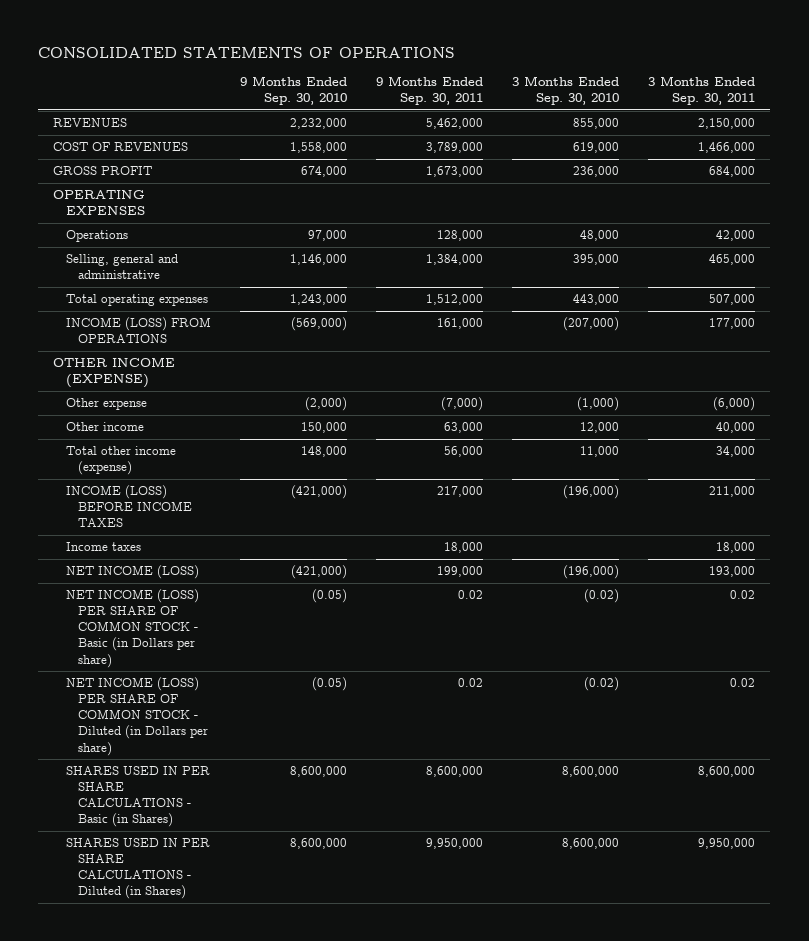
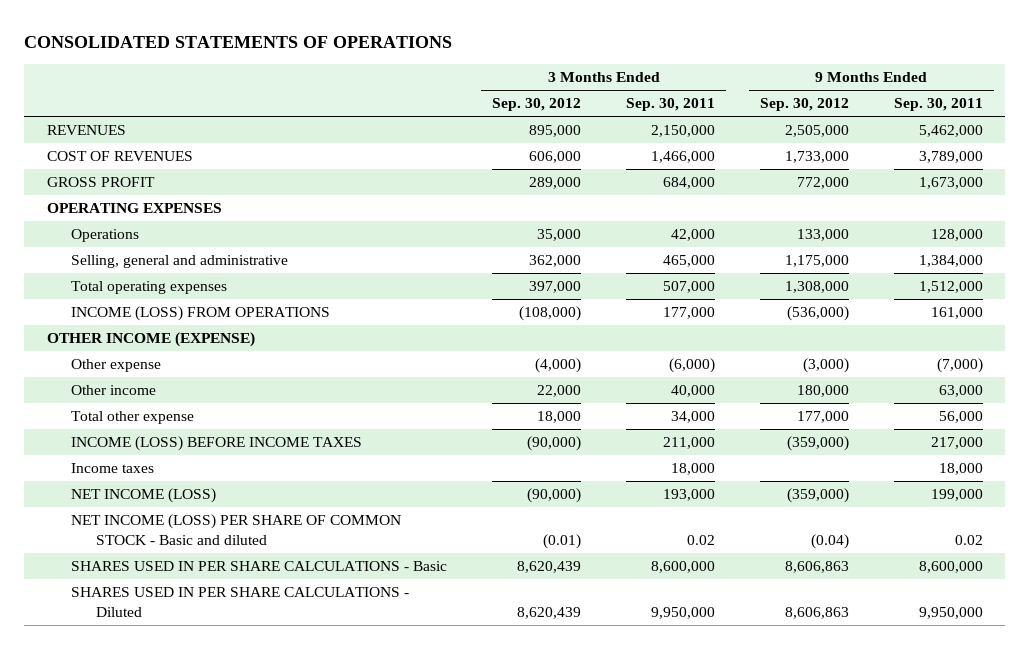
- | 9 Months Ended Sep. 30, 2010 | 9 Months Ended Sep. 30, 2011 | 3 Months Ended Sep. 30, 2010 | 3 Months Ended Sep. 30, 2011
+ | 3 Months Ended Sep. 30, 2012 | 3 Months Ended Sep. 30, 2011 | 9 Months Ended Sep. 30, 2012 | 9 Months Ended Sep. 30, 2011
- Total other income (expense) | 148,000 | 56,000 | 11,000 | 34,000
+ Total other expense | 18,000 | 34,000 | 177,000 | 56,000
- NET INCOME (LOSS) PER SHARE OF COMMON STOCK - Basic (in Dollars per share) | (0.05) | 0.02 | (0.02) | 0.02
- NET INCOME (LOSS) PER SHARE OF COMMON STOCK - Diluted (in Dollars per share) | (0.05) | 0.02 | (0.02) | 0.02
- SHARES USED IN PER SHARE CALCULATIONS - Basic (in Shares) | 8,600,000 | 8,600,000 | 8,600,000 | 8,600,000
- SHARES USED IN PER SHARE CALCULATIONS - Diluted (in Shares) | 8,600,000 | 9,950,000 | 8,600,000 | 9,950,000
+ NET INCOME (LOSS) PER SHARE OF COMMON STOCK - Basic and diluted | (0.01) | 0.02 | (0.04) | 0.02
+ SHARES USED IN PER SHARE CALCULATIONS - Basic | 8,620,439 | 8,600,000 | 8,606,863 | 8,600,000
+ SHARES USED IN PER SHARE CALCULATIONS - Diluted | 8,620,439 | 9,950,000 | 8,606,863 | 9,950,000

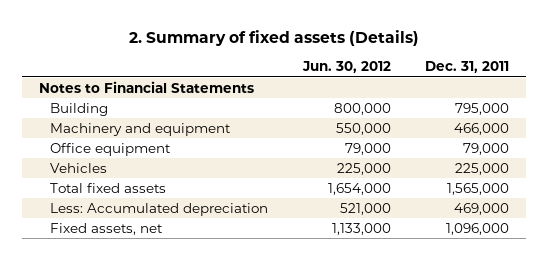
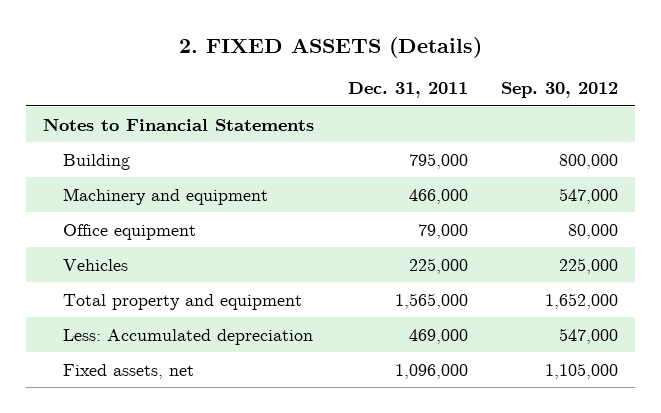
- 2. Summary of fixed assets (Details)
+ 2. FIXED ASSETS (Details)
- | Jun. 30, 2012 | Dec. 31, 2011
+ | Dec. 31, 2011 | Sep. 30, 2012
- Total fixed assets | 1,654,000 | 1,565,000
+ Total property and equipment | 1,565,000 | 1,652,000

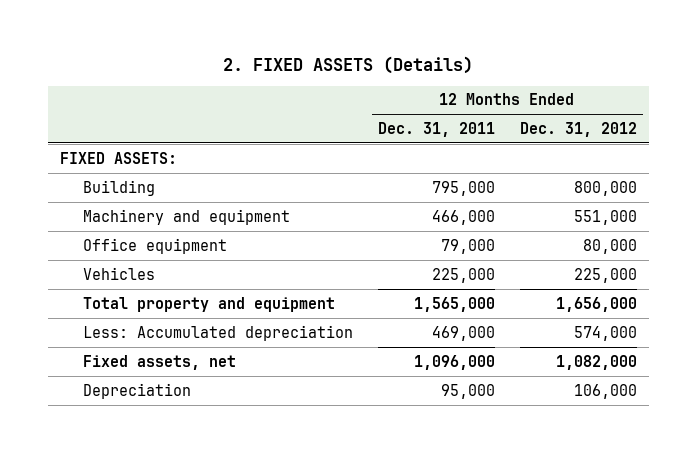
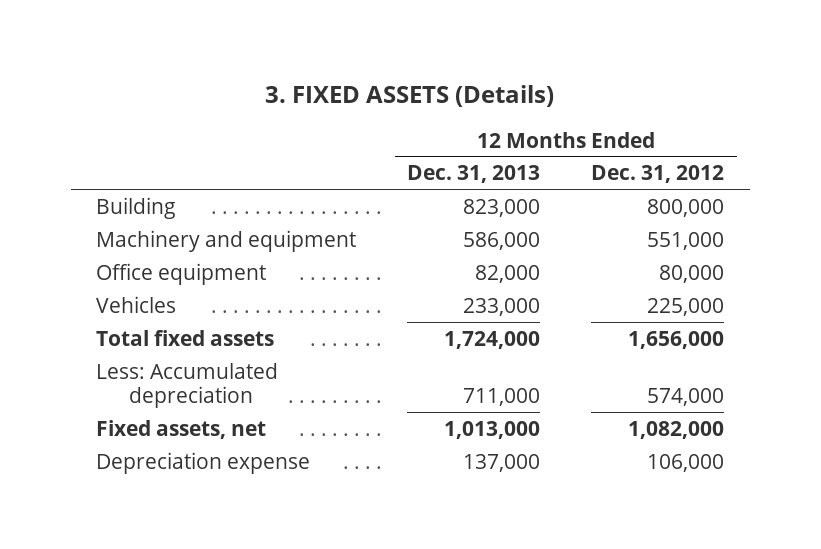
- 2. FIXED ASSETS (Details)
+ 3. FIXED ASSETS (Details)
- | 12 Months Ended Dec. 31, 2011 | 12 Months Ended Dec. 31, 2012
+ | 12 Months Ended Dec. 31, 2013 | 12 Months Ended Dec. 31, 2012
- FIXED ASSETS:
- Total property and equipment | 1,565,000 | 1,656,000
+ Total fixed assets | 1,724,000 | 1,656,000
- Depreciation | 95,000 | 106,000
+ Depreciation expense | 137,000 | 106,000

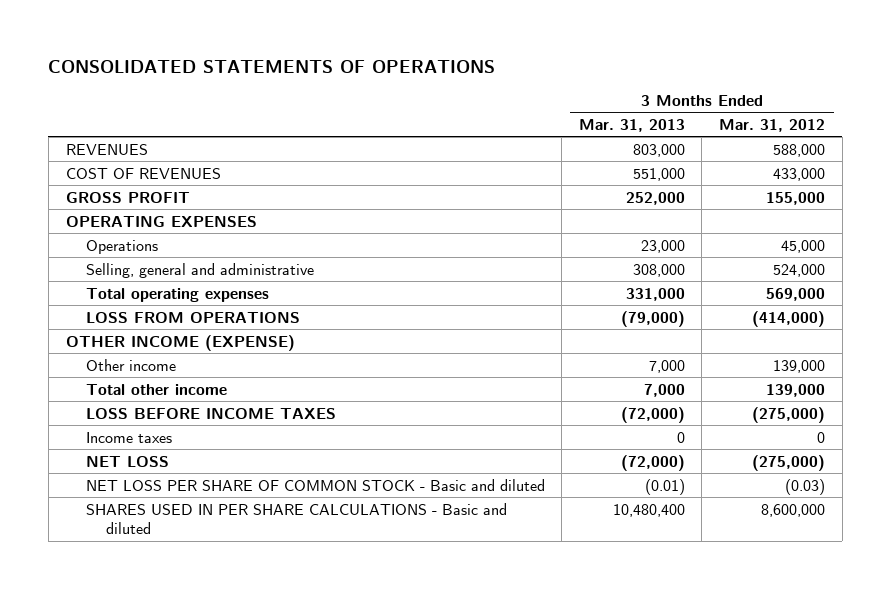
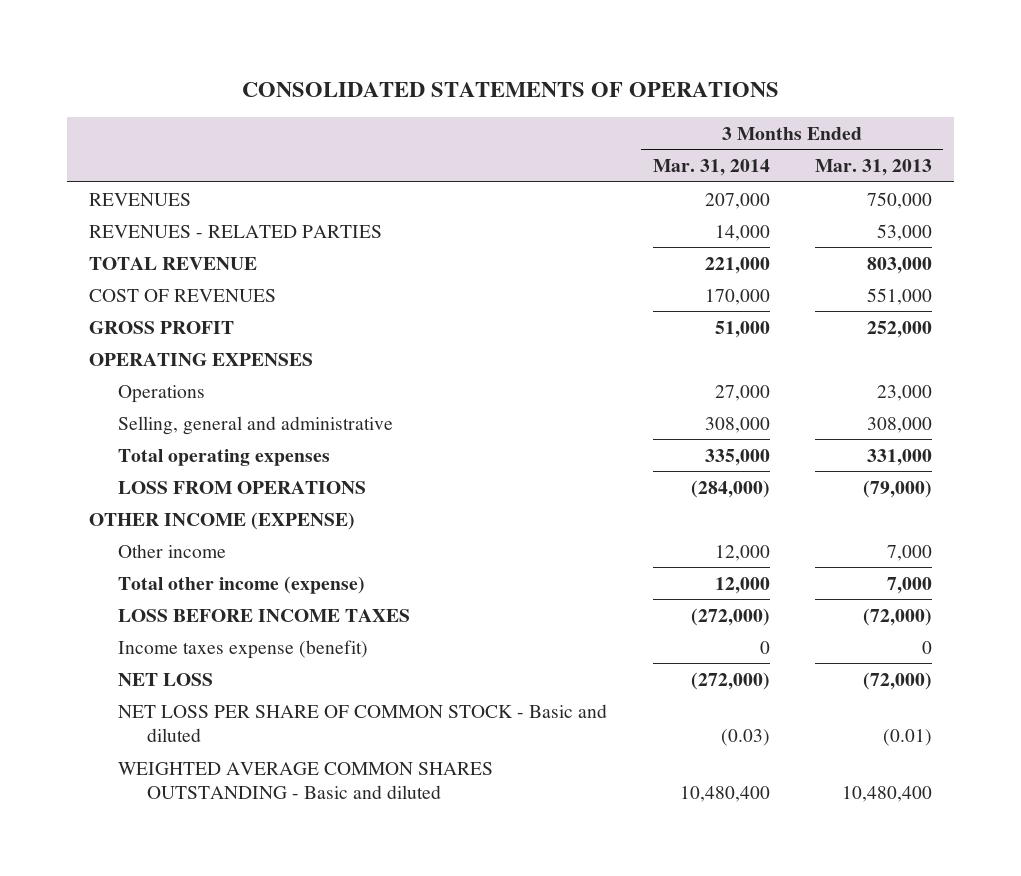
- | 3 Months Ended Mar. 31, 2013 | 3 Months Ended Mar. 31, 2012
+ | 3 Months Ended Mar. 31, 2014 | 3 Months Ended Mar. 31, 2013
- REVENUES | 803,000 | 588,000
+ REVENUES | 207,000 | 750,000
+ REVENUES - RELATED PARTIES | 14,000 | 53,000
+ TOTAL REVENUE | 221,000 | 803,000
- Total other income | 7,000 | 139,000
+ Total other income (expense) | 12,000 | 7,000
- Income taxes | 0 | 0
+ Income taxes expense (benefit) | 0 | 0
- SHARES USED IN PER SHARE CALCULATIONS - Basic and diluted | 10,480,400 | 8,600,000
+ WEIGHTED AVERAGE COMMON SHARES OUTSTANDING - Basic and diluted | 10,480,400 | 10,480,400

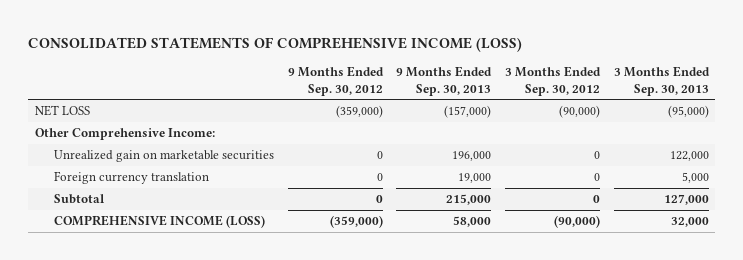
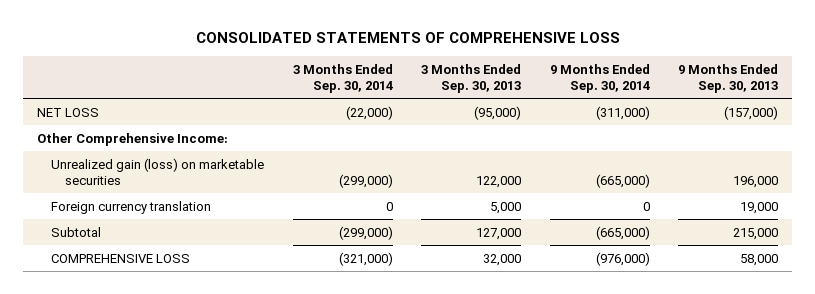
- CONSOLIDATED STATEMENTS OF COMPREHENSIVE INCOME (LOSS)
+ CONSOLIDATED STATEMENTS OF COMPREHENSIVE LOSS
- | 9 Months Ended Sep. 30, 2012 | 9 Months Ended Sep. 30, 2013 | 3 Months Ended Sep. 30, 2012 | 3 Months Ended Sep. 30, 2013
+ | 3 Months Ended Sep. 30, 2014 | 3 Months Ended Sep. 30, 2013 | 9 Months Ended Sep. 30, 2014 | 9 Months Ended Sep. 30, 2013
- Unrealized gain on marketable securities | 0 | 196,000 | 0 | 122,000
+ Unrealized gain (loss) on marketable securities | (299,000) | 122,000 | (665,000) | 196,000
- COMPREHENSIVE INCOME (LOSS) | (359,000) | 58,000 | (90,000) | 32,000
+ COMPREHENSIVE LOSS | (321,000) | 32,000 | (976,000) | 58,000

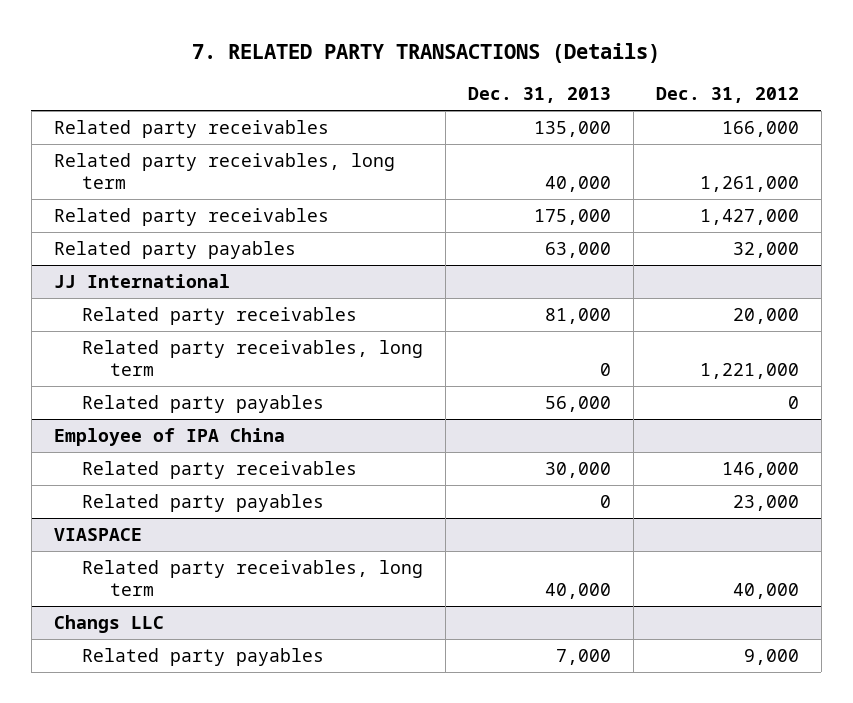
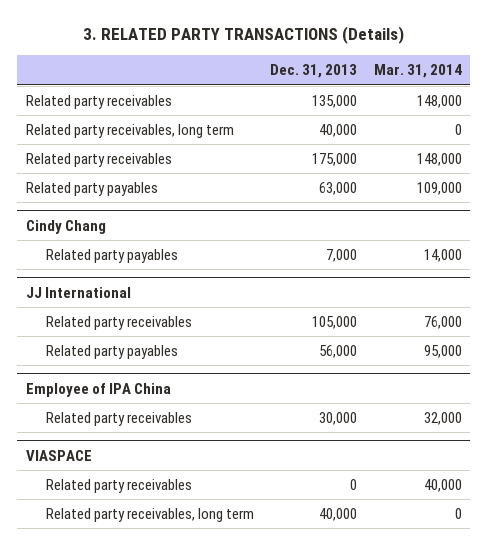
- 7. RELATED PARTY TRANSACTIONS (Details)
+ 3. RELATED PARTY TRANSACTIONS (Details)
- | Dec. 31, 2013 | Dec. 31, 2012
+ | Dec. 31, 2013 | Mar. 31, 2014
+ Cindy Chang
+ Related party payables | 7,000 | 14,000
@ JJ International
- Related party receivables | 81,000 | 20,000
- Related party receivables, long term | 0 | 1,221,000
+ Related party receivables | 105,000 | 76,000
@ Employee of IPA China
- Related party payables | 0 | 23,000
@ VIASPACE
+ Related party receivables | 0 | 40,000
- Changs LLC
- Related party payables | 7,000 | 9,000

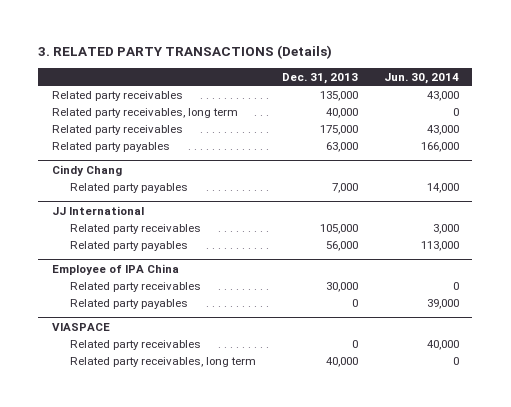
- | Dec. 31, 2013 | Mar. 31, 2014
+ | Dec. 31, 2013 | Jun. 30, 2014
@ Employee of IPA China
+ Related party payables | 0 | 39,000

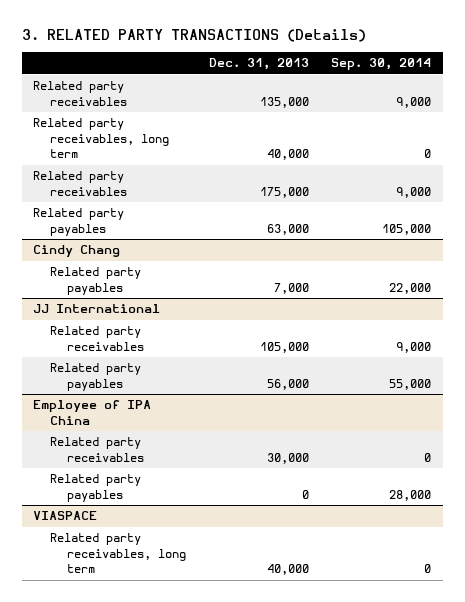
- | Dec. 31, 2013 | Jun. 30, 2014
+ | Dec. 31, 2013 | Sep. 30, 2014
@ VIASPACE
- Related party receivables | 0 | 40,000

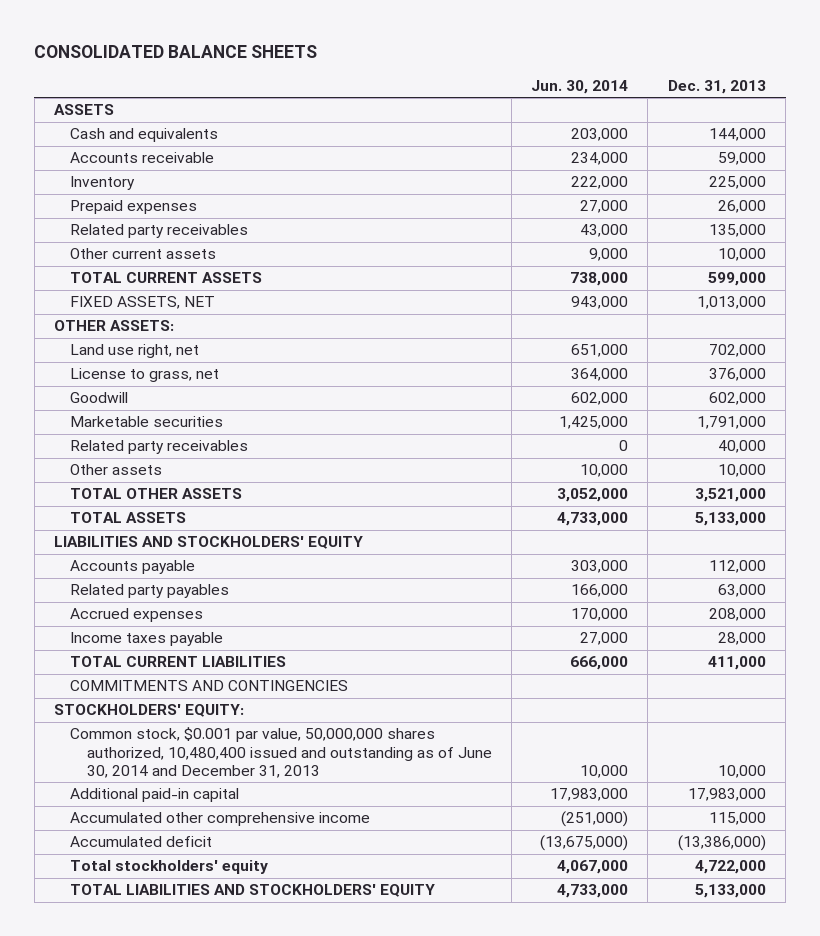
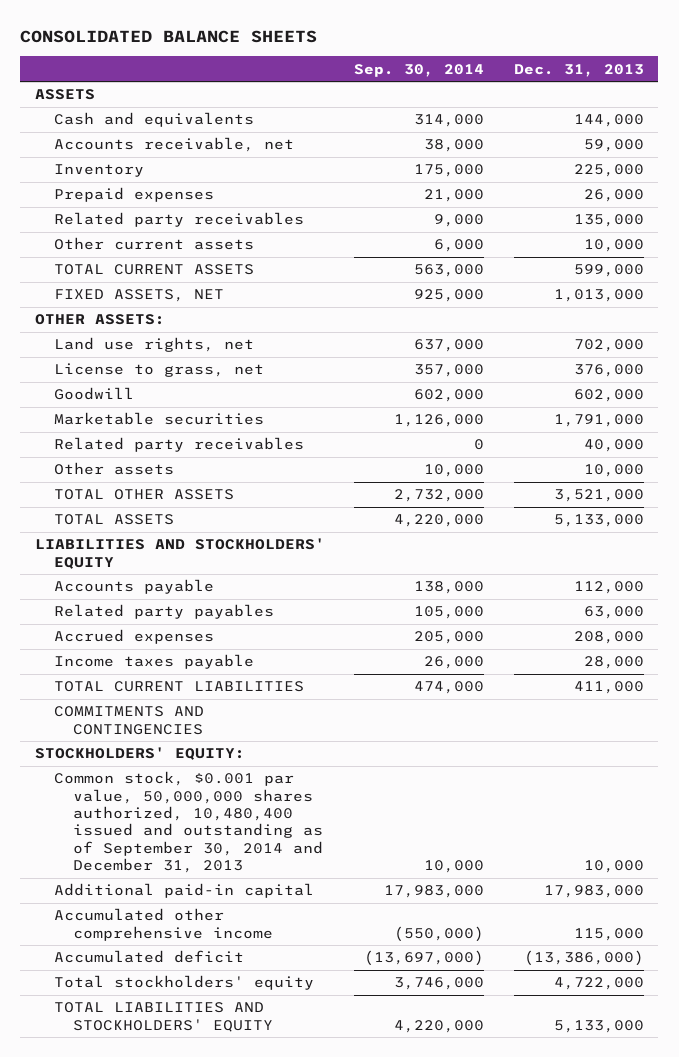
- | Jun. 30, 2014 | Dec. 31, 2013
+ | Sep. 30, 2014 | Dec. 31, 2013
- Accounts receivable | 234,000 | 59,000
+ Accounts receivable, net | 38,000 | 59,000
- Land use right, net | 651,000 | 702,000
+ Land use rights, net | 637,000 | 702,000
- Common stock, $0.001 par value, 50,000,000 shares authorized, 10,480,400 issued and outstanding as of June 30, 2014 and December 31, 2013 | 10,000 | 10,000
+ Common stock, $0.001 par value, 50,000,000 shares authorized, 10,480,400 issued and outstanding as of September 30, 2014 and December 31, 2013 | 10,000 | 10,000

